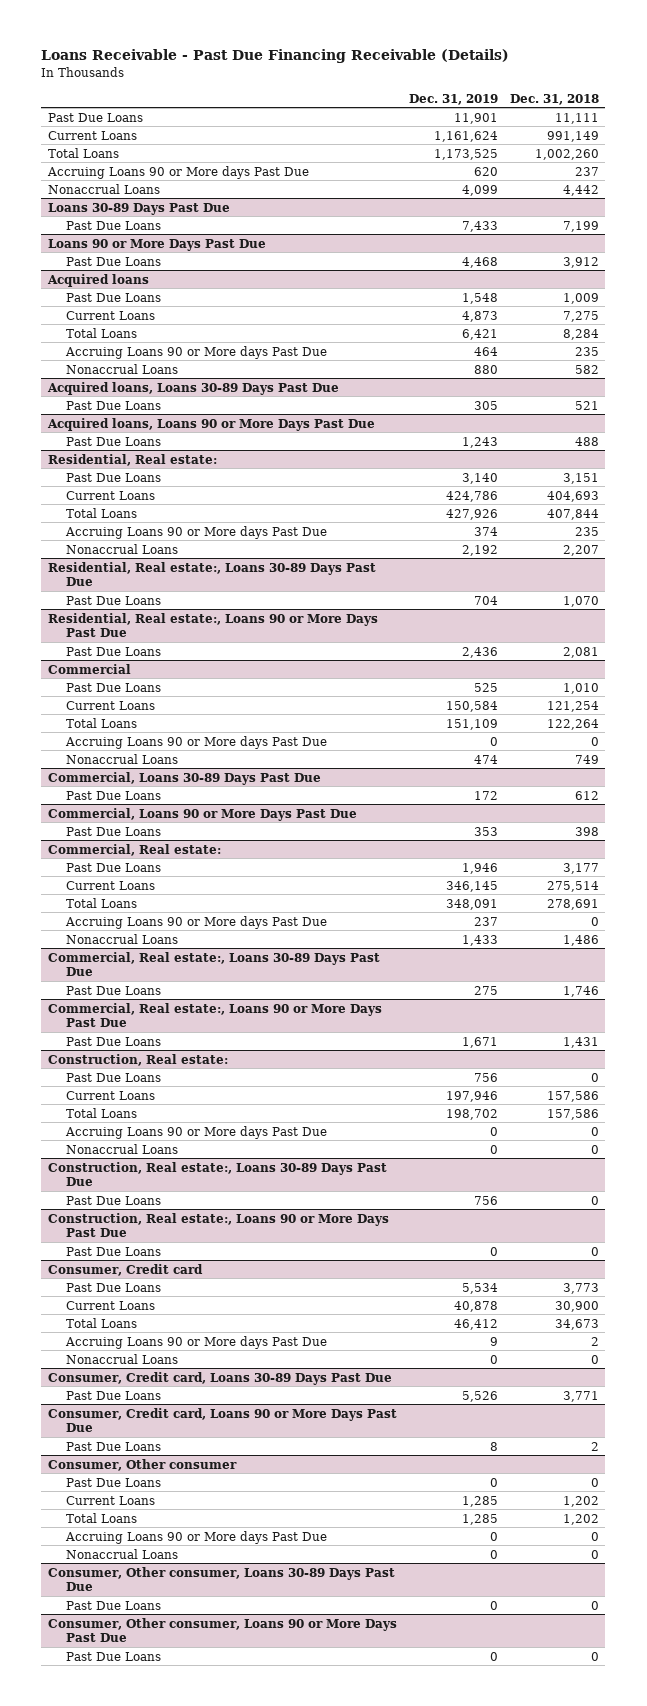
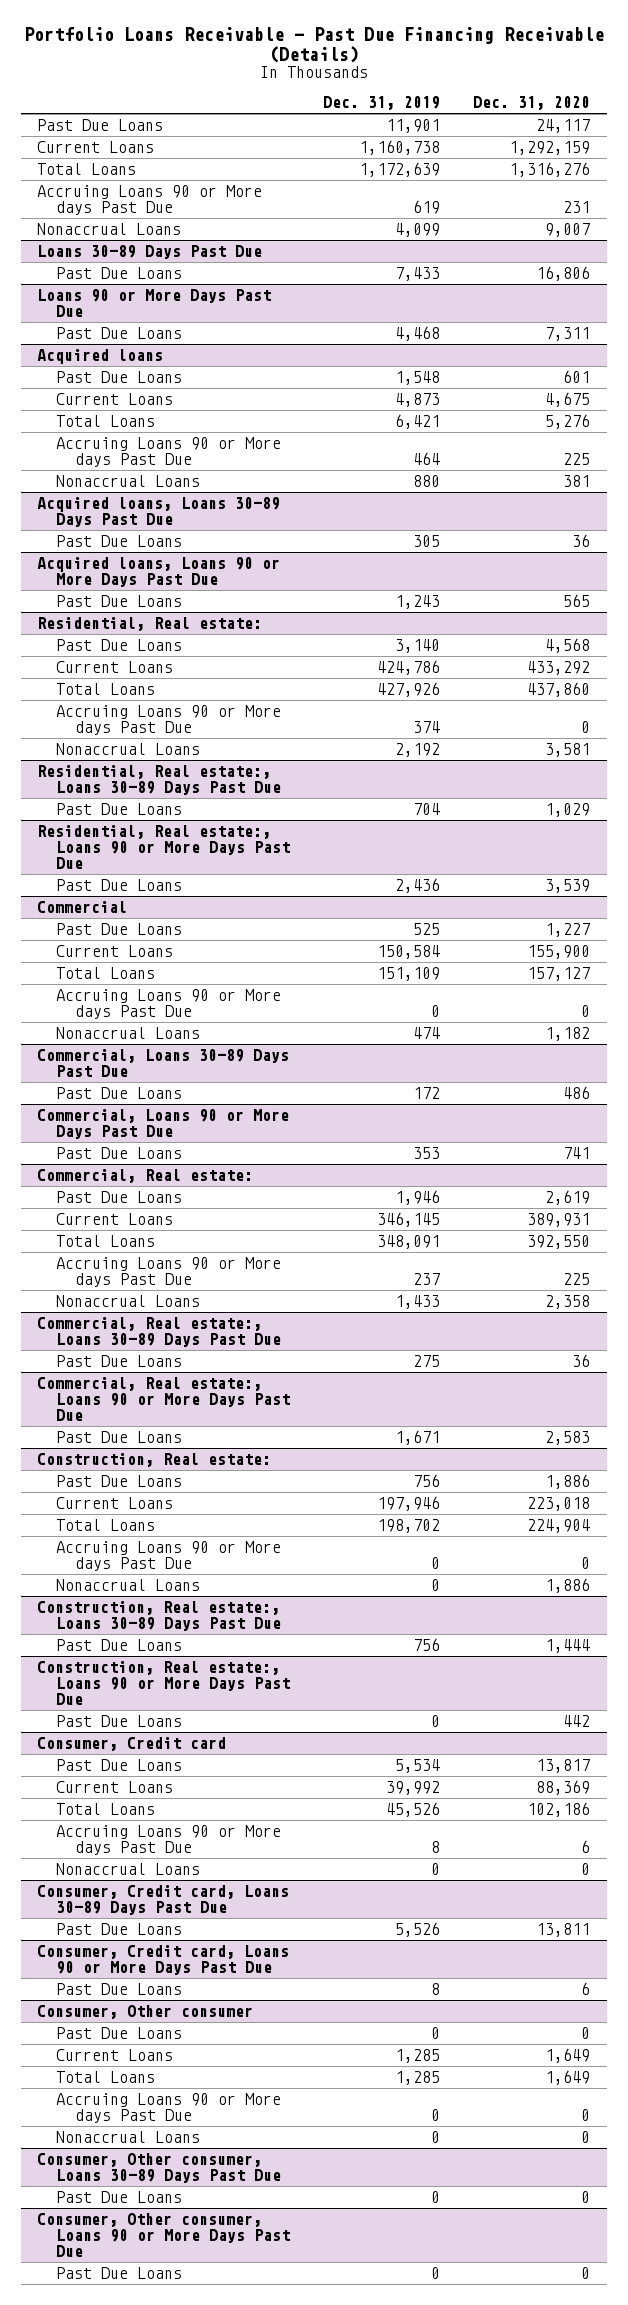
- Loans Receivable - Past Due Financing Receivable (Details)
+ Portfolio Loans Receivable - Past Due Financing Receivable (Details)
- | Dec. 31, 2019 | Dec. 31, 2018
+ | Dec. 31, 2019 | Dec. 31, 2020
- Current Loans | 1,161,624 | 991,149
- Total Loans | 1,173,525 | 1,002,260
- Accruing Loans 90 or More days Past Due | 620 | 237
+ Current Loans | 1,160,738 | 1,292,159
+ Total Loans | 1,172,639 | 1,316,276
+ Accruing Loans 90 or More days Past Due | 619 | 231
@ Consumer, Credit card
- Current Loans | 40,878 | 30,900
- Total Loans | 46,412 | 34,673
- Accruing Loans 90 or More days Past Due | 9 | 2
+ Current Loans | 39,992 | 88,369
+ Total Loans | 45,526 | 102,186
+ Accruing Loans 90 or More days Past Due | 8 | 6

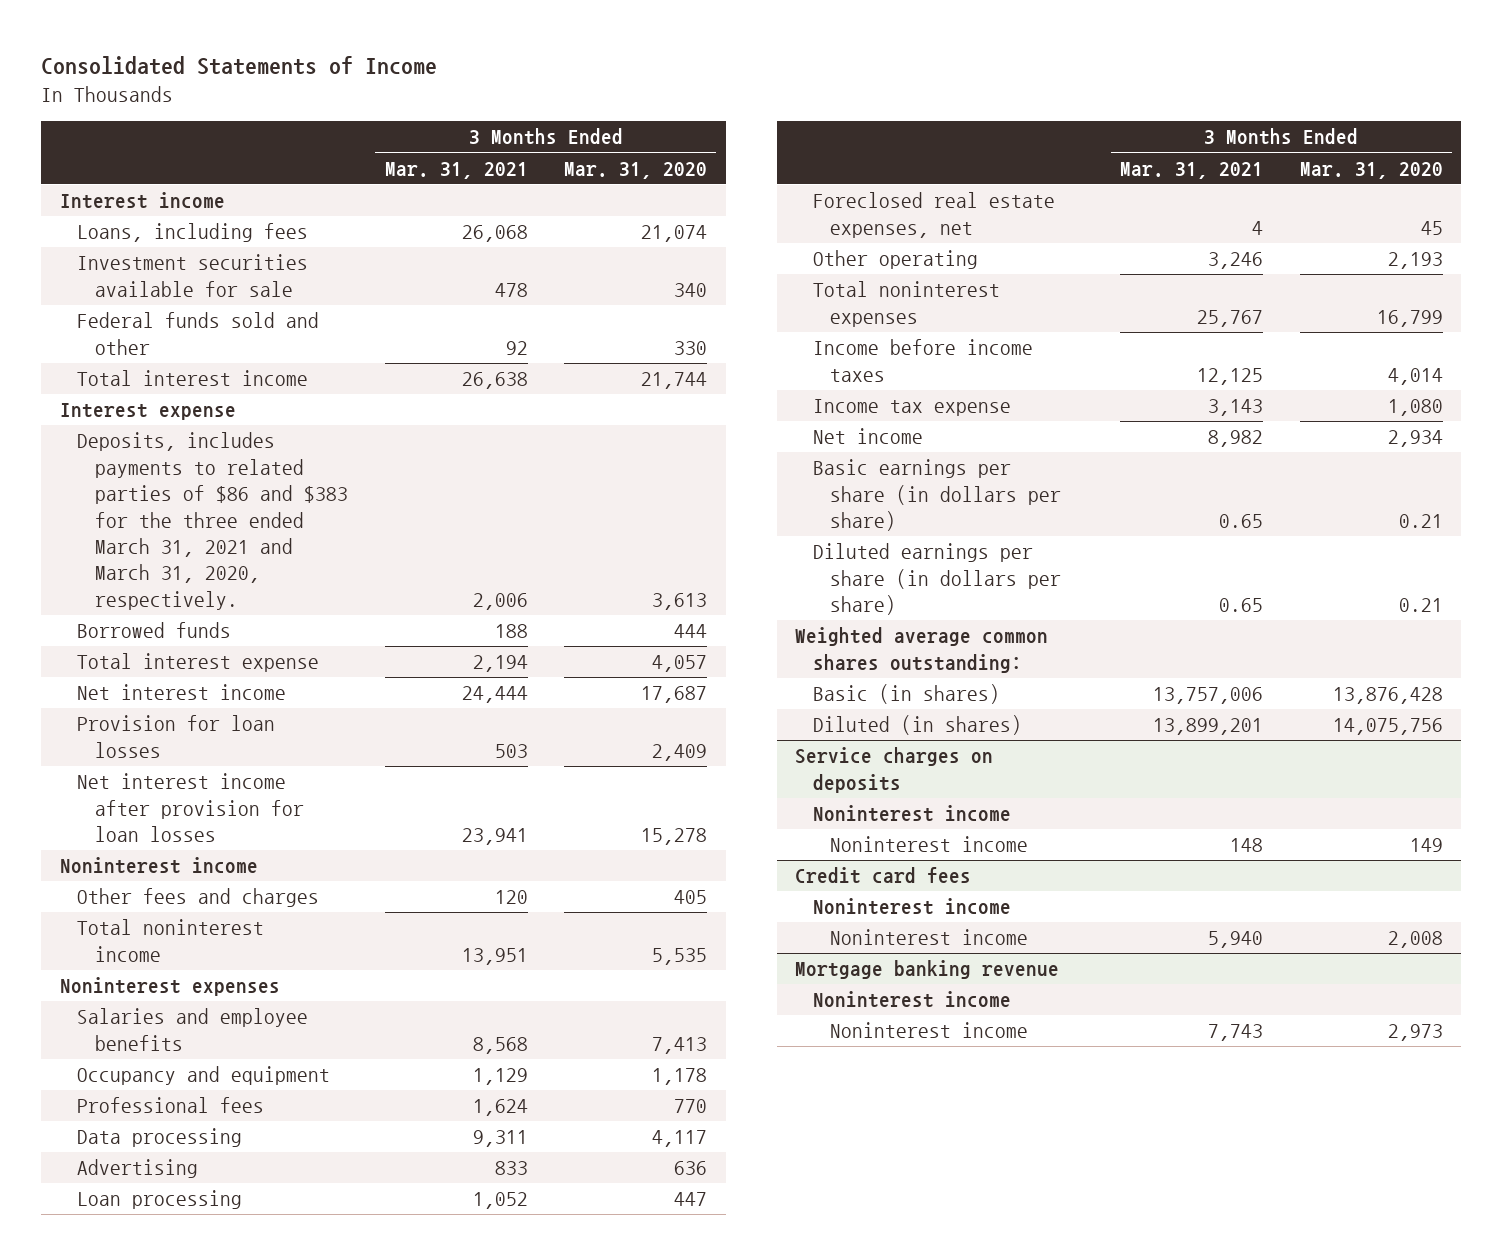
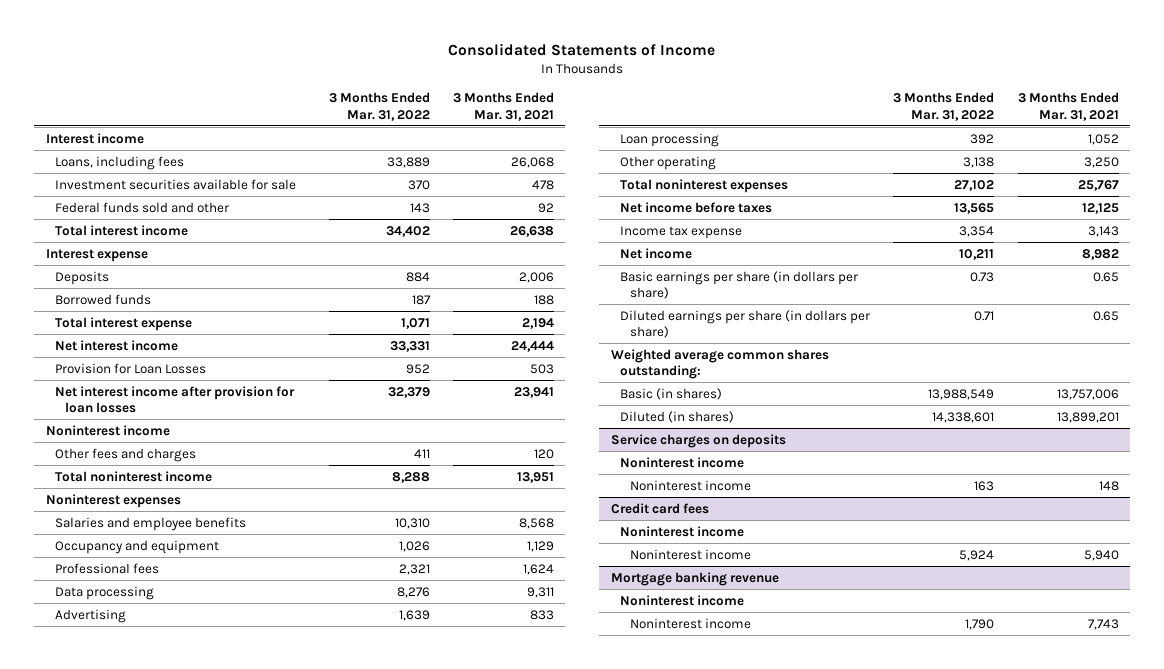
- | 3 Months Ended Mar. 31, 2021 | 3 Months Ended Mar. 31, 2020
+ | 3 Months Ended Mar. 31, 2022 | 3 Months Ended Mar. 31, 2021
- Deposits, includes payments to related parties of $86 and $383 for the three ended March 31, 2021 and March 31, 2020, respectively. | 2,006 | 3,613
+ Deposits | 884 | 2,006
- Provision for loan losses | 503 | 2,409
+ Provision for Loan Losses | 952 | 503
- Foreclosed real estate expenses, net | 4 | 45
- Other operating | 3,246 | 2,193
+ Other operating | 3,138 | 3,250
- Income before income taxes | 12,125 | 4,014
+ Net income before taxes | 13,565 | 12,125

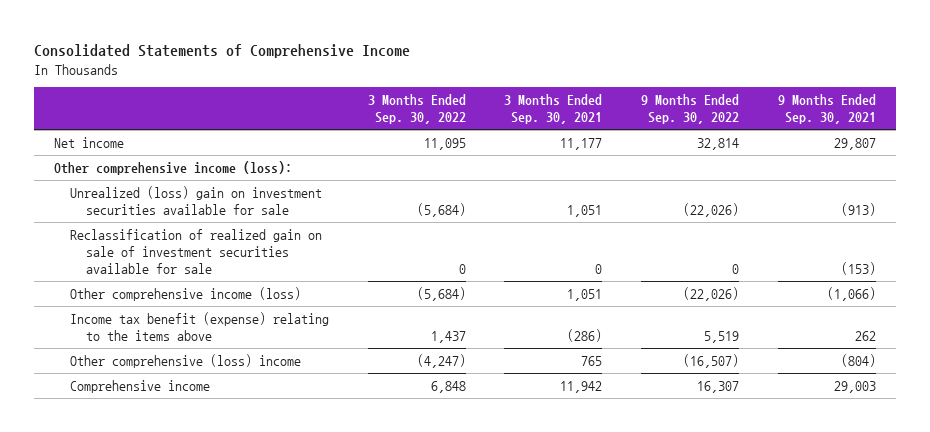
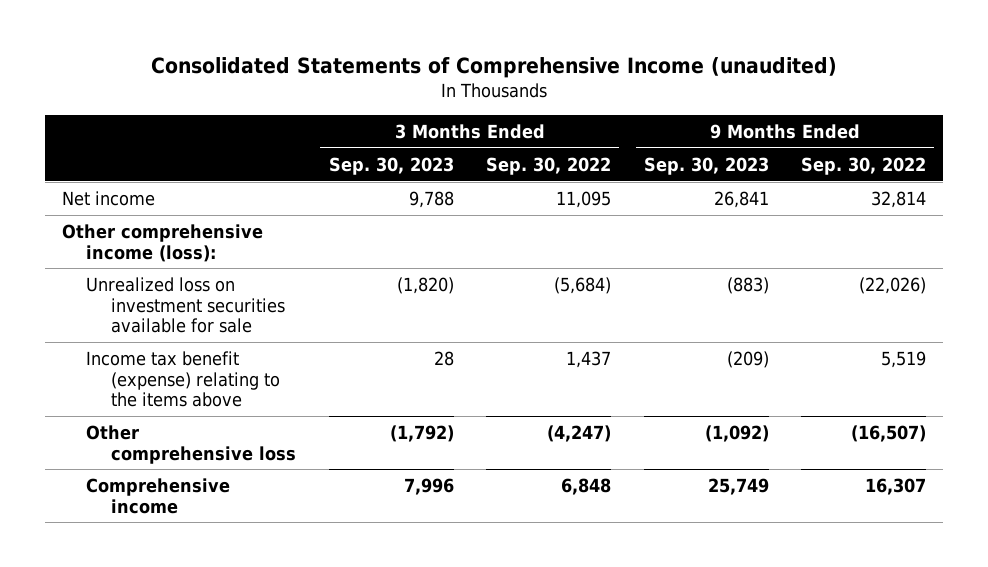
- Consolidated Statements of Comprehensive Income
+ Consolidated Statements of Comprehensive Income (unaudited)
- | 3 Months Ended Sep. 30, 2022 | 3 Months Ended Sep. 30, 2021 | 9 Months Ended Sep. 30, 2022 | 9 Months Ended Sep. 30, 2021
+ | 3 Months Ended Sep. 30, 2023 | 3 Months Ended Sep. 30, 2022 | 9 Months Ended Sep. 30, 2023 | 9 Months Ended Sep. 30, 2022
- Unrealized (loss) gain on investment securities available for sale | (5,684) | 1,051 | (22,026) | (913)
- Reclassification of realized gain on sale of investment securities available for sale | 0 | 0 | 0 | (153)
- Other comprehensive income (loss) | (5,684) | 1,051 | (22,026) | (1,066)
+ Unrealized loss on investment securities available for sale | (1,820) | (5,684) | (883) | (22,026)
- Other comprehensive (loss) income | (4,247) | 765 | (16,507) | (804)
+ Other comprehensive loss | (1,792) | (4,247) | (1,092) | (16,507)

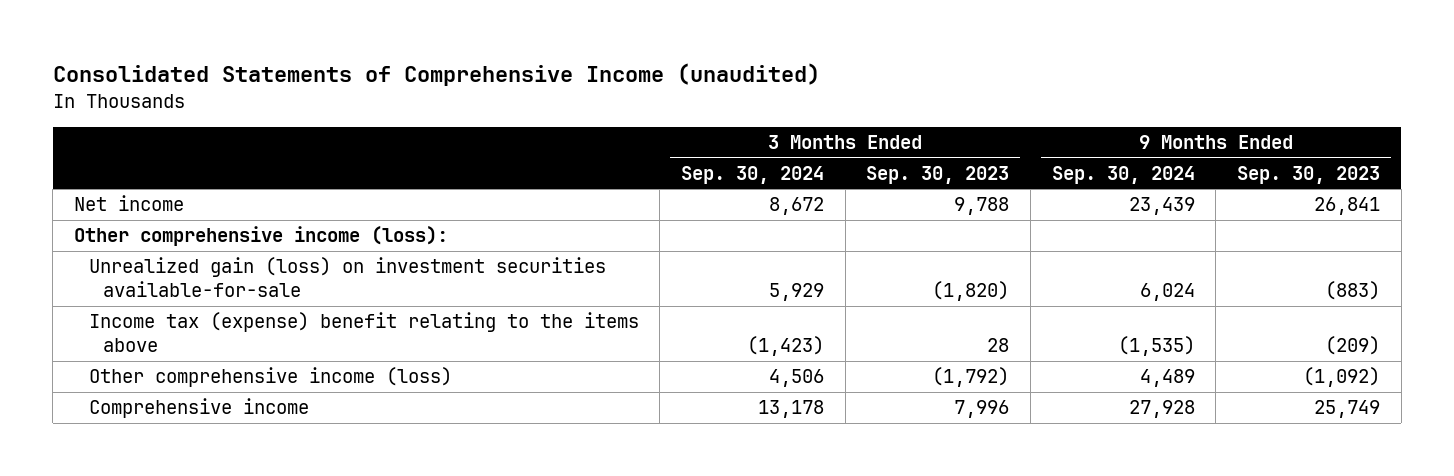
- | 3 Months Ended Sep. 30, 2023 | 3 Months Ended Sep. 30, 2022 | 9 Months Ended Sep. 30, 2023 | 9 Months Ended Sep. 30, 2022
+ | 3 Months Ended Sep. 30, 2024 | 3 Months Ended Sep. 30, 2023 | 9 Months Ended Sep. 30, 2024 | 9 Months Ended Sep. 30, 2023
- Unrealized loss on investment securities available for sale | (1,820) | (5,684) | (883) | (22,026)
- Income tax benefit (expense) relating to the items above | 28 | 1,437 | (209) | 5,519
- Other comprehensive loss | (1,792) | (4,247) | (1,092) | (16,507)
+ Unrealized gain (loss) on investment securities available-for-sale | 5,929 | (1,820) | 6,024 | (883)
+ Income tax (expense) benefit relating to the items above | (1,423) | 28 | (1,535) | (209)
+ Other comprehensive income (loss) | 4,506 | (1,792) | 4,489 | (1,092)

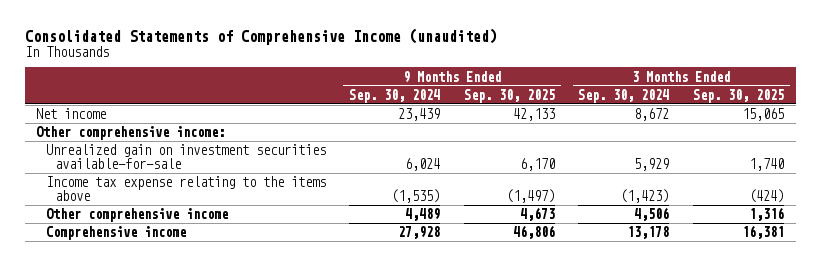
- | 3 Months Ended Sep. 30, 2024 | 3 Months Ended Sep. 30, 2023 | 9 Months Ended Sep. 30, 2024 | 9 Months Ended Sep. 30, 2023
+ | 9 Months Ended Sep. 30, 2024 | 9 Months Ended Sep. 30, 2025 | 3 Months Ended Sep. 30, 2024 | 3 Months Ended Sep. 30, 2025
- Other comprehensive income (loss):
- Unrealized gain (loss) on investment securities available-for-sale | 5,929 | (1,820) | 6,024 | (883)
- Income tax (expense) benefit relating to the items above | (1,423) | 28 | (1,535) | (209)
- Other comprehensive income (loss) | 4,506 | (1,792) | 4,489 | (1,092)
+ Other comprehensive income:
+ Unrealized gain on investment securities available-for-sale | 6,024 | 6,170 | 5,929 | 1,740
+ Income tax expense relating to the items above | (1,535) | (1,497) | (1,423) | (424)
+ Other comprehensive income | 4,489 | 4,673 | 4,506 | 1,316

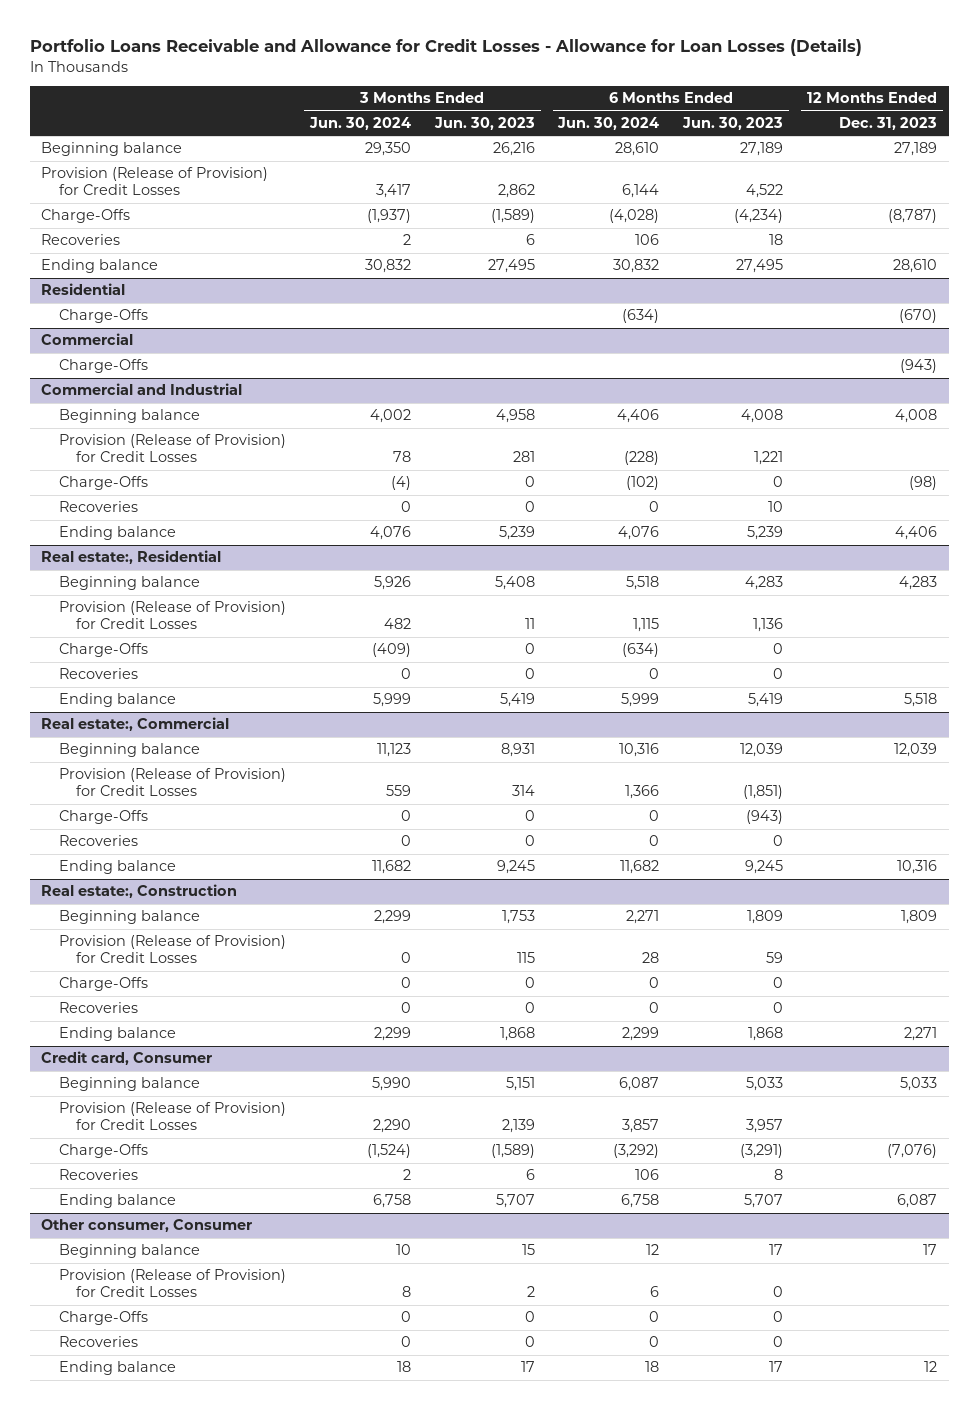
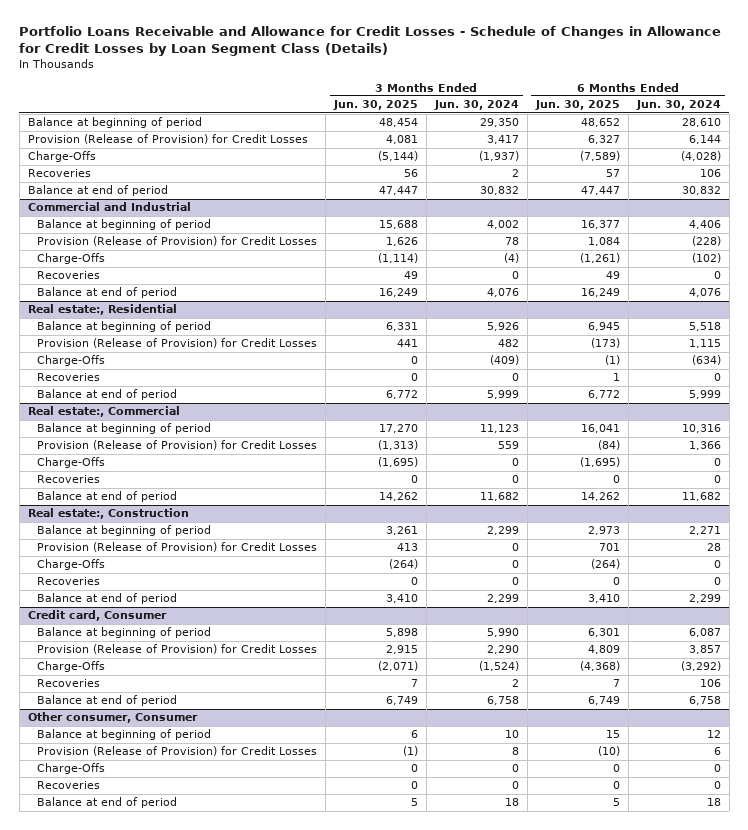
- Portfolio Loans Receivable and Allowance for Credit Losses - Allowance for Loan Losses (Details)
+ Portfolio Loans Receivable and Allowance for Credit Losses - Schedule of Changes in Allowance for Credit Losses by Loan Segment Class (Details)
- | 3 Months Ended Jun. 30, 2024 | 3 Months Ended Jun. 30, 2023 | 6 Months Ended Jun. 30, 2024 | 6 Months Ended Jun. 30, 2023 | 12 Months Ended Dec. 31, 2023
+ | 3 Months Ended Jun. 30, 2025 | 3 Months Ended Jun. 30, 2024 | 6 Months Ended Jun. 30, 2025 | 6 Months Ended Jun. 30, 2024
- Beginning balance | 29,350 | 26,216 | 28,610 | 27,189 | 27,189
+ Balance at beginning of period | 48,454 | 29,350 | 48,652 | 28,610
- Ending balance | 30,832 | 27,495 | 30,832 | 27,495 | 28,610
- Residential
- Charge-Offs | | | (634) | | (670)
- Commercial
- Charge-Offs | | | | | (943)
+ Balance at end of period | 47,447 | 30,832 | 47,447 | 30,832
@ Commercial and Industrial
- Beginning balance | 4,002 | 4,958 | 4,406 | 4,008 | 4,008
+ Balance at beginning of period | 15,688 | 4,002 | 16,377 | 4,406
- Ending balance | 4,076 | 5,239 | 4,076 | 5,239 | 4,406
+ Balance at end of period | 16,249 | 4,076 | 16,249 | 4,076
@ Real estate:, Residential
- Beginning balance | 5,926 | 5,408 | 5,518 | 4,283 | 4,283
+ Balance at beginning of period | 6,331 | 5,926 | 6,945 | 5,518
- Ending balance | 5,999 | 5,419 | 5,999 | 5,419 | 5,518
+ Balance at end of period | 6,772 | 5,999 | 6,772 | 5,999
@ Real estate:, Commercial
- Beginning balance | 11,123 | 8,931 | 10,316 | 12,039 | 12,039
+ Balance at beginning of period | 17,270 | 11,123 | 16,041 | 10,316
- Ending balance | 11,682 | 9,245 | 11,682 | 9,245 | 10,316
+ Balance at end of period | 14,262 | 11,682 | 14,262 | 11,682
@ Real estate:, Construction
- Beginning balance | 2,299 | 1,753 | 2,271 | 1,809 | 1,809
+ Balance at beginning of period | 3,261 | 2,299 | 2,973 | 2,271
- Ending balance | 2,299 | 1,868 | 2,299 | 1,868 | 2,271
+ Balance at end of period | 3,410 | 2,299 | 3,410 | 2,299
@ Credit card, Consumer
- Beginning balance | 5,990 | 5,151 | 6,087 | 5,033 | 5,033
+ Balance at beginning of period | 5,898 | 5,990 | 6,301 | 6,087
- Ending balance | 6,758 | 5,707 | 6,758 | 5,707 | 6,087
+ Balance at end of period | 6,749 | 6,758 | 6,749 | 6,758
@ Other consumer, Consumer
- Beginning balance | 10 | 15 | 12 | 17 | 17
+ Balance at beginning of period | 6 | 10 | 15 | 12
- Ending balance | 18 | 17 | 18 | 17 | 12
+ Balance at end of period | 5 | 18 | 5 | 18

